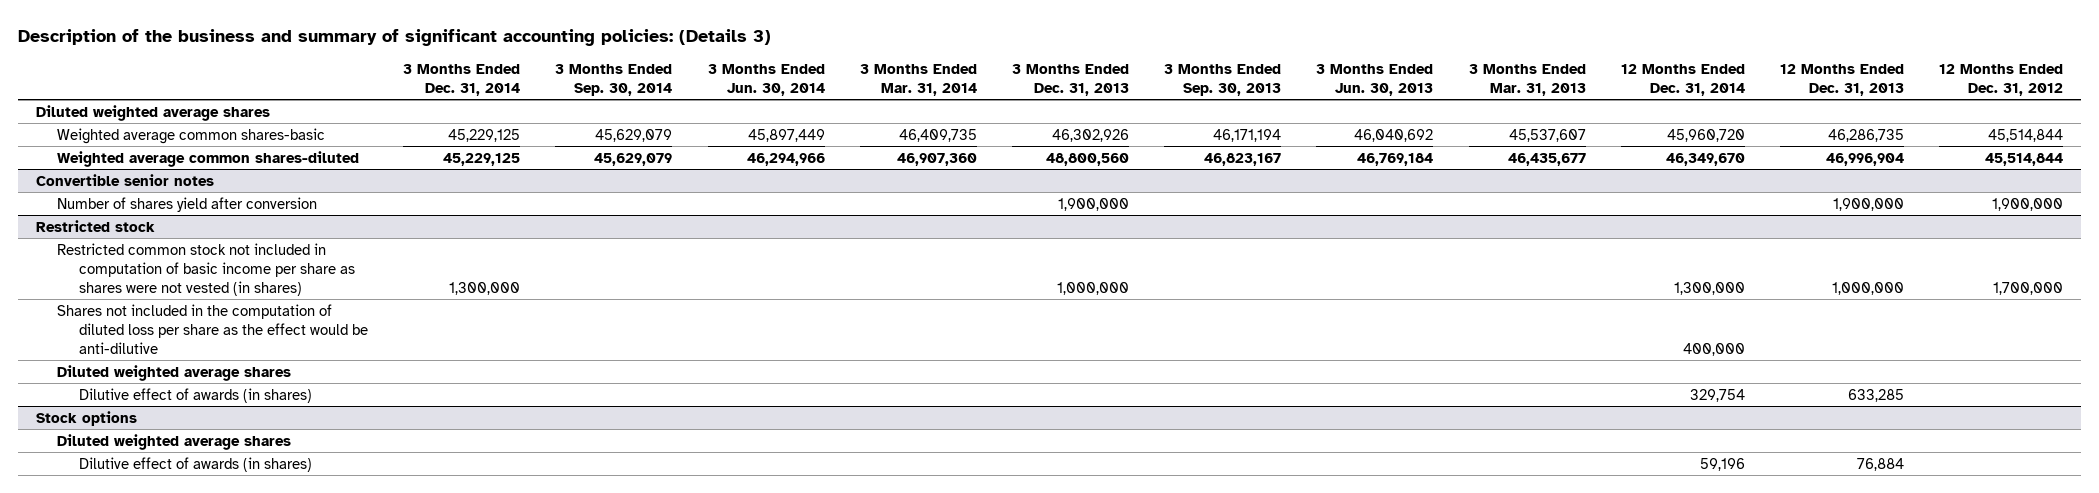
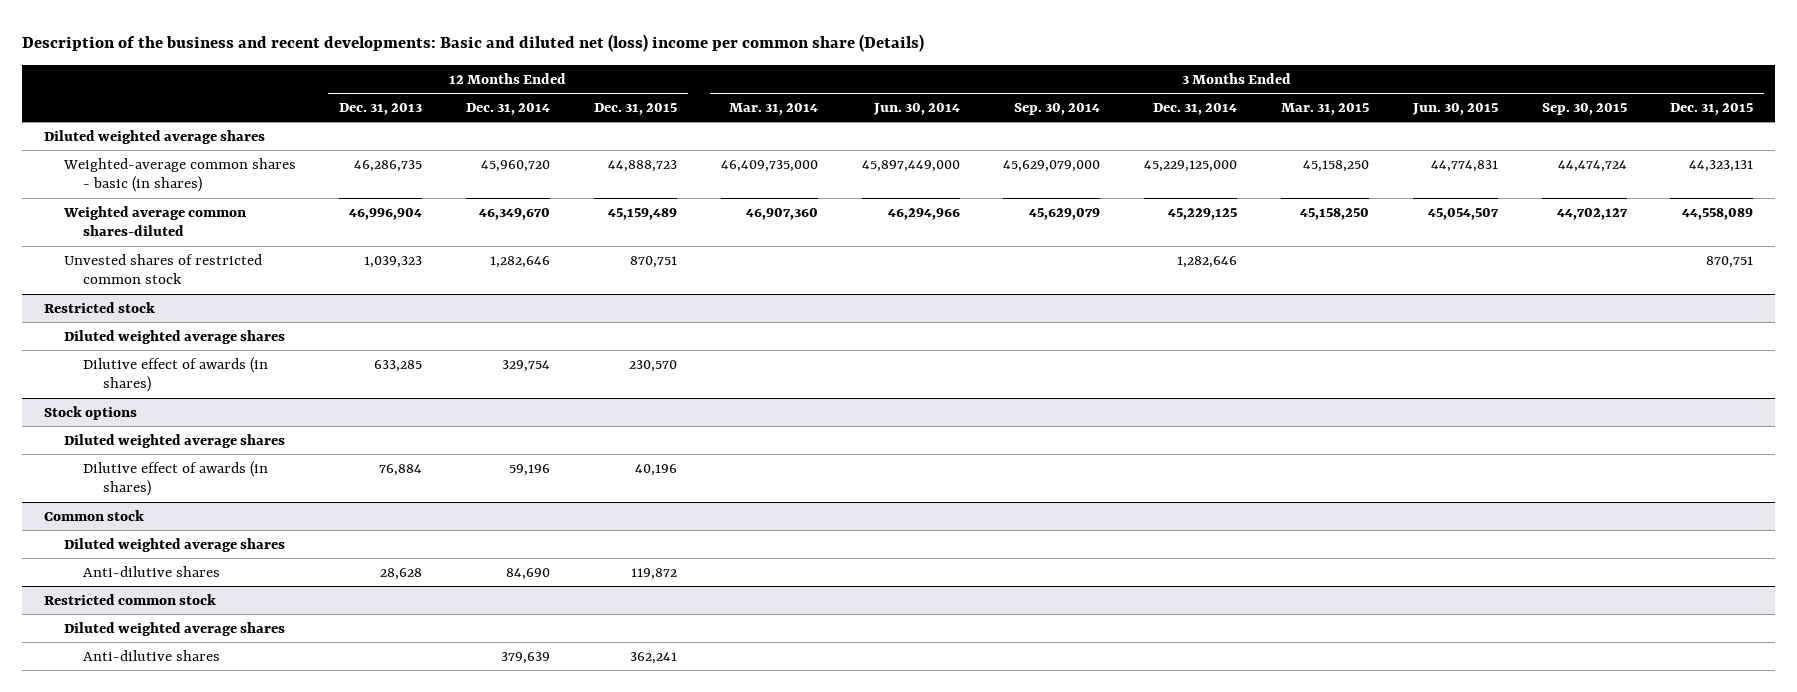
- Description of the business and summary of significant accounting policies: (Details 3)
+ Description of the business and recent developments: Basic and diluted net (loss) income per common share (Details)
- | 3 Months Ended Dec. 31, 2014 | 3 Months Ended Sep. 30, 2014 | 3 Months Ended Jun. 30, 2014 | 3 Months Ended Mar. 31, 2014 | 3 Months Ended Dec. 31, 2013 | 3 Months Ended Sep. 30, 2013 | 3 Months Ended Jun. 30, 2013 | 3 Months Ended Mar. 31, 2013 | 12 Months Ended Dec. 31, 2014 | 12 Months Ended Dec. 31, 2013 | 12 Months Ended Dec. 31, 2012
+ | 12 Months Ended Dec. 31, 2013 | 12 Months Ended Dec. 31, 2014 | 12 Months Ended Dec. 31, 2015 | 3 Months Ended Mar. 31, 2014 | 3 Months Ended Jun. 30, 2014 | 3 Months Ended Sep. 30, 2014 | 3 Months Ended Dec. 31, 2014 | 3 Months Ended Mar. 31, 2015 | 3 Months Ended Jun. 30, 2015 | 3 Months Ended Sep. 30, 2015 | 3 Months Ended Dec. 31, 2015
- Weighted average common shares-basic | 45,229,125 | 45,629,079 | 45,897,449 | 46,409,735 | 46,302,926 | 46,171,194 | 46,040,692 | 45,537,607 | 45,960,720 | 46,286,735 | 45,514,844
+ Weighted-average common shares - basic (in shares) | 46,286,735 | 45,960,720 | 44,888,723 | 46,409,735,000 | 45,897,449,000 | 45,629,079,000 | 45,229,125,000 | 45,158,250 | 44,774,831 | 44,474,724 | 44,323,131
- Convertible senior notes
- Number of shares yield after conversion | | | | | 1,900,000 | | | | | 1,900,000 | 1,900,000
+ Unvested shares of restricted common stock | 1,039,323 | 1,282,646 | 870,751 | | | | 1,282,646 | | | | 870,751
@ Restricted stock
- Restricted common stock not included in computation of basic income per share as shares were not vested (in shares) | 1,300,000 | | | | 1,000,000 | | | | 1,300,000 | 1,000,000 | 1,700,000
- Shares not included in the computation of diluted loss per share as the effect would be anti-dilutive | | | | | | | | | 400,000 | |
+ Common stock
+ Diluted weighted average shares
+ Anti-dilutive shares | 28,628 | 84,690 | 119,872 | | | | | | | |
+ Restricted common stock
+ Diluted weighted average shares
+ Anti-dilutive shares | | 379,639 | 362,241 | | | | | | | |

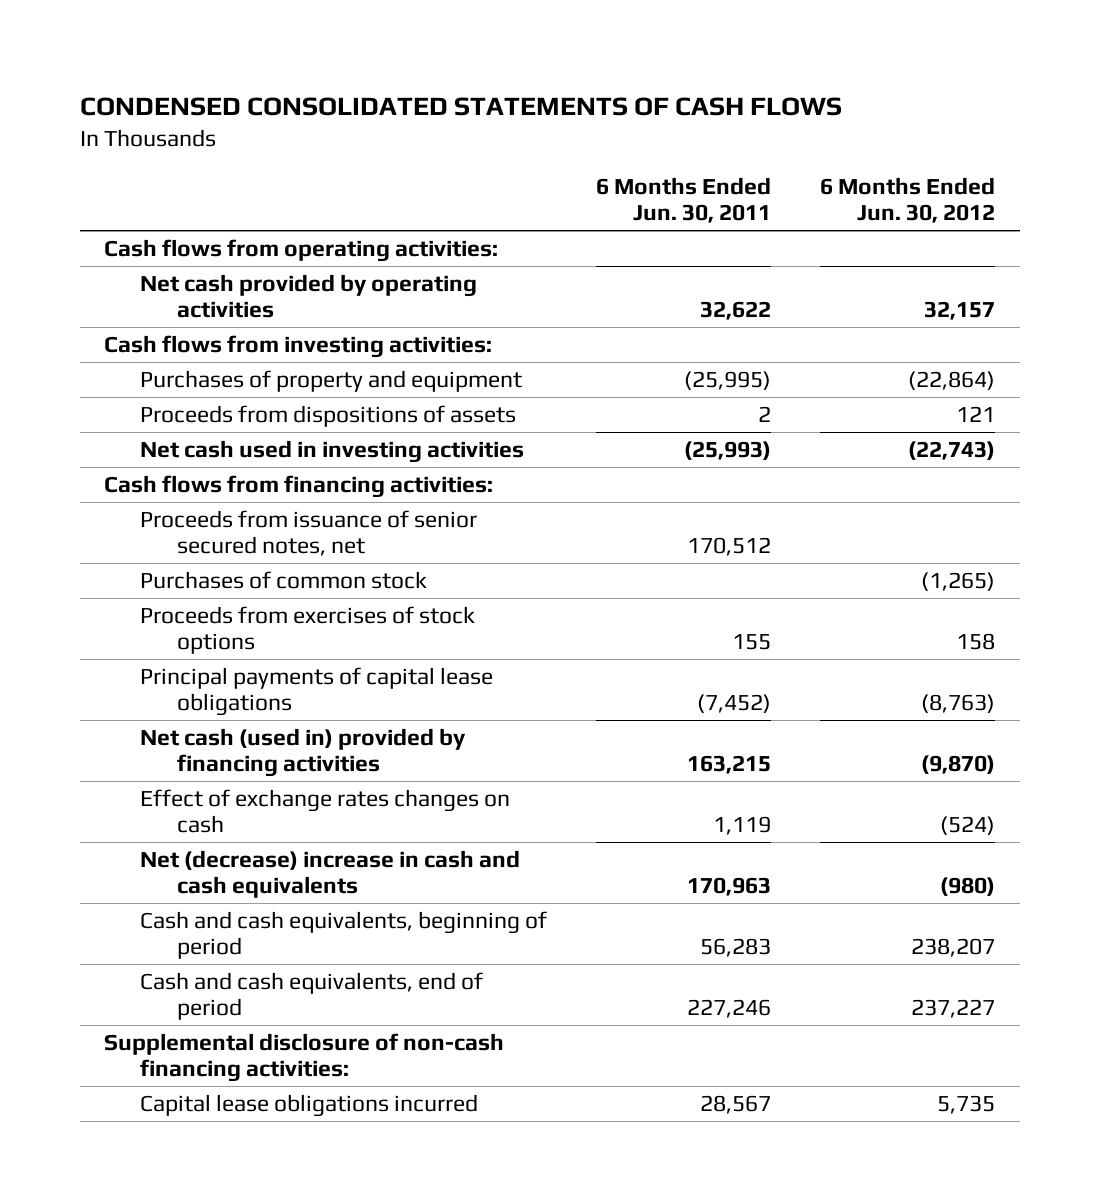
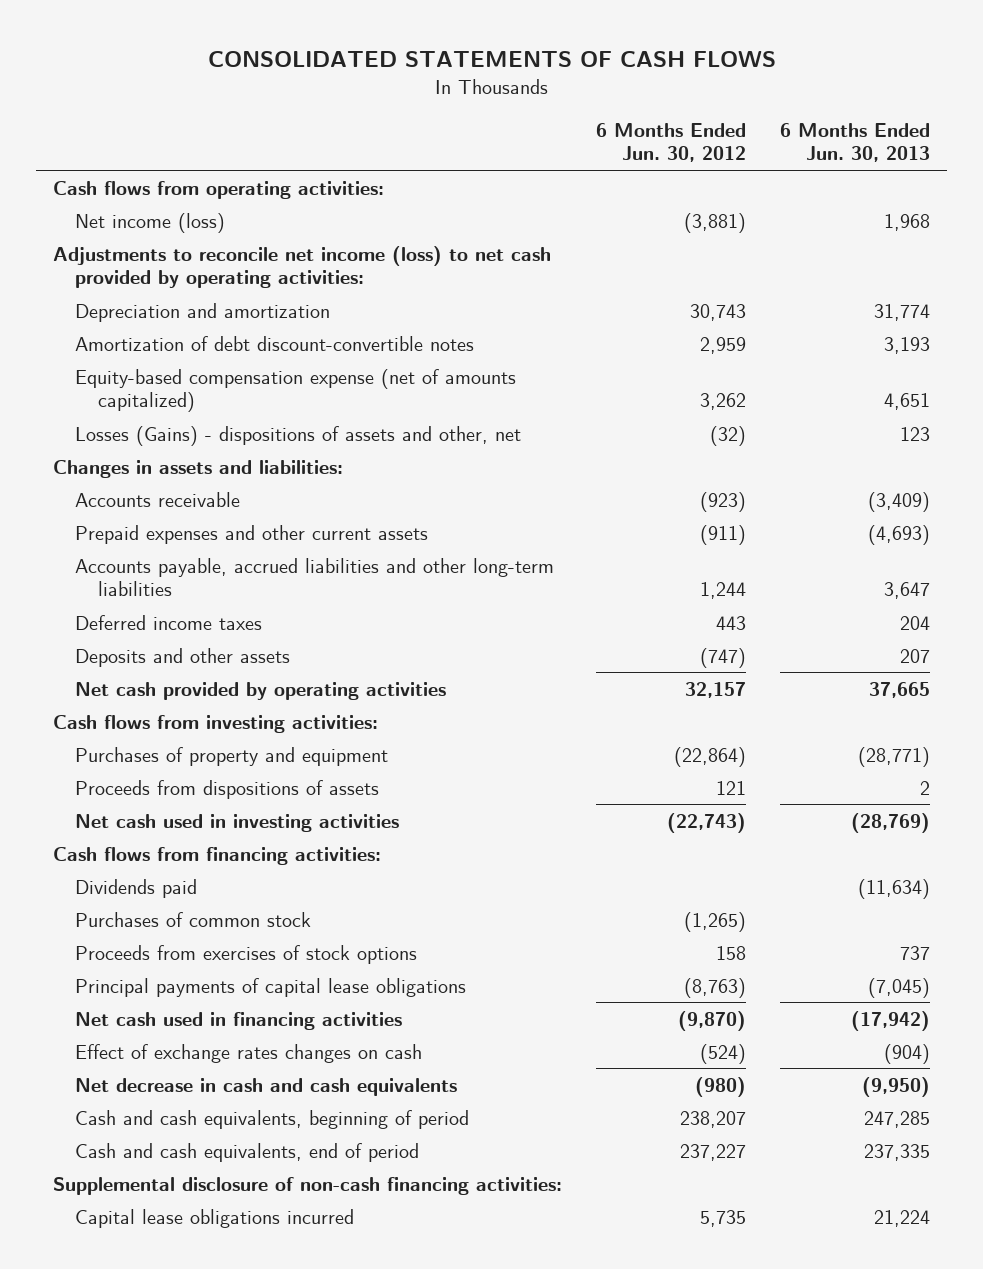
- CONDENSED CONSOLIDATED STATEMENTS OF CASH FLOWS
+ CONSOLIDATED STATEMENTS OF CASH FLOWS
- | 6 Months Ended Jun. 30, 2011 | 6 Months Ended Jun. 30, 2012
+ | 6 Months Ended Jun. 30, 2012 | 6 Months Ended Jun. 30, 2013
+ Net income (loss) | (3,881) | 1,968
+ Adjustments to reconcile net income (loss) to net cash provided by operating activities:
+ Depreciation and amortization | 30,743 | 31,774
+ Amortization of debt discount-convertible notes | 2,959 | 3,193
+ Equity-based compensation expense (net of amounts capitalized) | 3,262 | 4,651
+ Losses (Gains) - dispositions of assets and other, net | (32) | 123
+ Changes in assets and liabilities:
+ Accounts receivable | (923) | (3,409)
+ Prepaid expenses and other current assets | (911) | (4,693)
+ Accounts payable, accrued liabilities and other long-term liabilities | 1,244 | 3,647
+ Deferred income taxes | 443 | 204
+ Deposits and other assets | (747) | 207
- Proceeds from issuance of senior secured notes, net | 170,512 |
+ Dividends paid | | (11,634)
- Net cash (used in) provided by financing activities | 163,215 | (9,870)
+ Net cash used in financing activities | (9,870) | (17,942)
- Net (decrease) increase in cash and cash equivalents | 170,963 | (980)
+ Net decrease in cash and cash equivalents | (980) | (9,950)

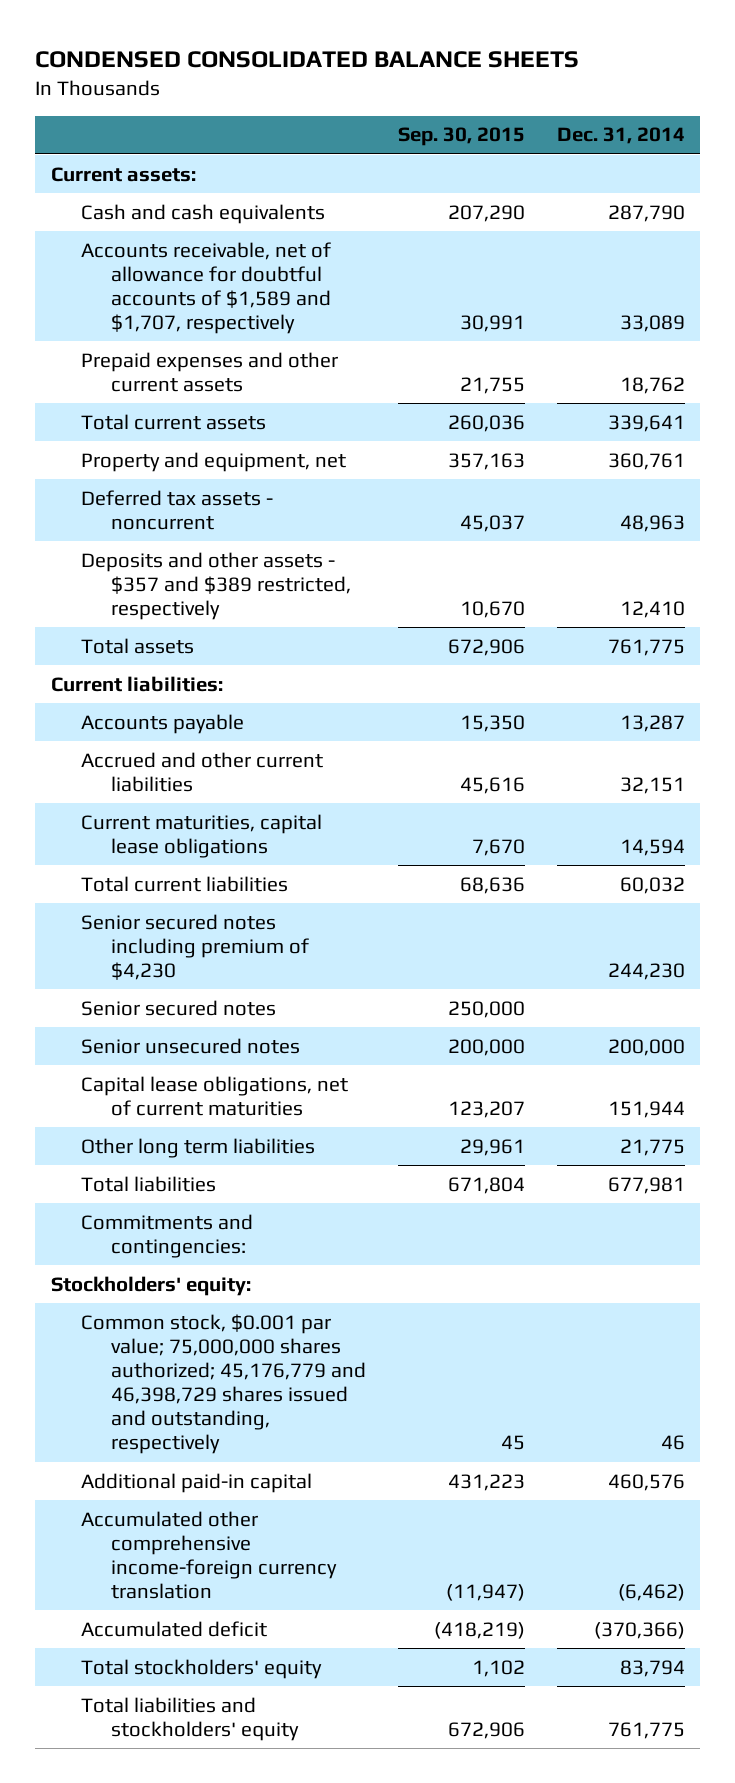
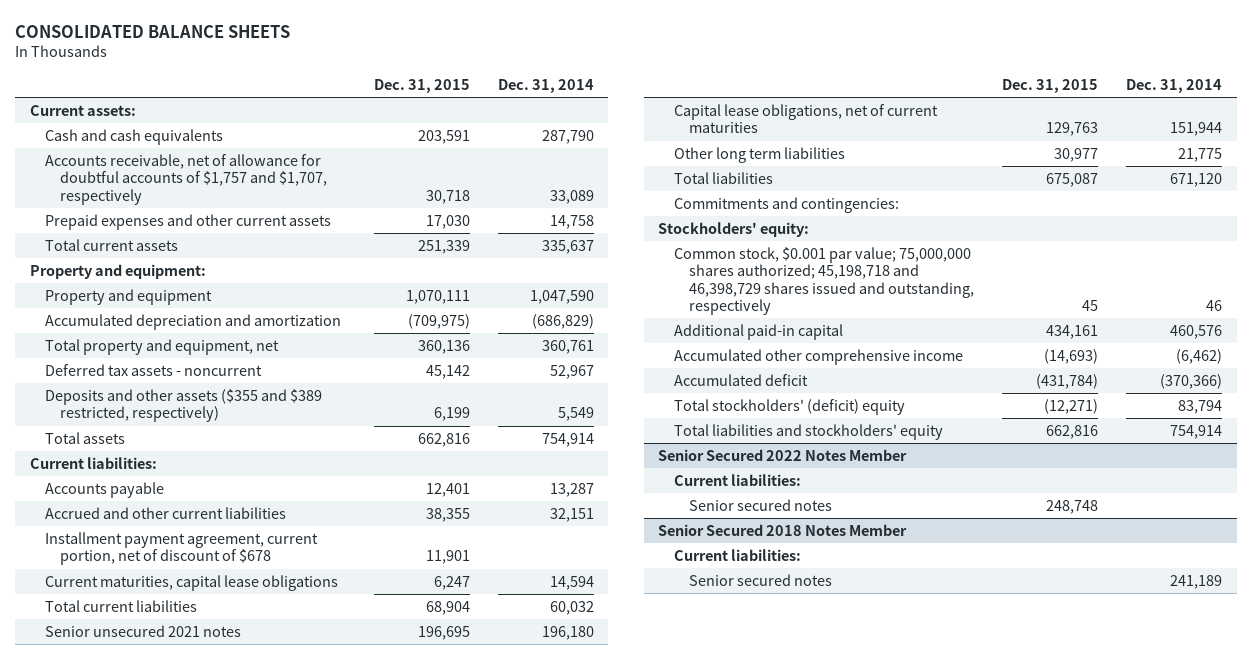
- CONDENSED CONSOLIDATED BALANCE SHEETS
+ CONSOLIDATED BALANCE SHEETS
- | Sep. 30, 2015 | Dec. 31, 2014
+ | Dec. 31, 2015 | Dec. 31, 2014
- Accounts receivable, net of allowance for doubtful accounts of $1,589 and $1,707, respectively | 30,991 | 33,089
- Prepaid expenses and other current assets | 21,755 | 18,762
- Total current assets | 260,036 | 339,641
- Property and equipment, net | 357,163 | 360,761
- Deferred tax assets - noncurrent | 45,037 | 48,963
- Deposits and other assets - $357 and $389 restricted, respectively | 10,670 | 12,410
- Total assets | 672,906 | 761,775
+ Accounts receivable, net of allowance for doubtful accounts of $1,757 and $1,707, respectively | 30,718 | 33,089
+ Prepaid expenses and other current assets | 17,030 | 14,758
+ Total current assets | 251,339 | 335,637
+ Property and equipment:
+ Property and equipment | 1,070,111 | 1,047,590
+ Accumulated depreciation and amortization | (709,975) | (686,829)
+ Total property and equipment, net | 360,136 | 360,761
+ Deferred tax assets - noncurrent | 45,142 | 52,967
+ Deposits and other assets ($355 and $389 restricted, respectively) | 6,199 | 5,549
+ Total assets | 662,816 | 754,914
+ Installment payment agreement, current portion, net of discount of $678 | 11,901 |
- Senior secured notes including premium of $4,230 | | 244,230
- Senior secured notes | 250,000 |
- Senior unsecured notes | 200,000 | 200,000
+ Senior unsecured 2021 notes | 196,695 | 196,180
- Total liabilities | 671,804 | 677,981
+ Total liabilities | 675,087 | 671,120
- Common stock, $0.001 par value; 75,000,000 shares authorized; 45,176,779 and 46,398,729 shares issued and outstanding, respectively | 45 | 46
+ Common stock, $0.001 par value; 75,000,000 shares authorized; 45,198,718 and 46,398,729 shares issued and outstanding, respectively | 45 | 46
- Accumulated other comprehensive income-foreign currency translation | (11,947) | (6,462)
+ Accumulated other comprehensive income | (14,693) | (6,462)
- Total stockholders' equity | 1,102 | 83,794
- Total liabilities and stockholders' equity | 672,906 | 761,775
+ Total stockholders' (deficit) equity | (12,271) | 83,794
+ Total liabilities and stockholders' equity | 662,816 | 754,914
+ Senior Secured 2022 Notes Member
+ Current liabilities:
+ Senior secured notes | 248,748 |
+ Senior Secured 2018 Notes Member
+ Current liabilities:
+ Senior secured notes | | 241,189

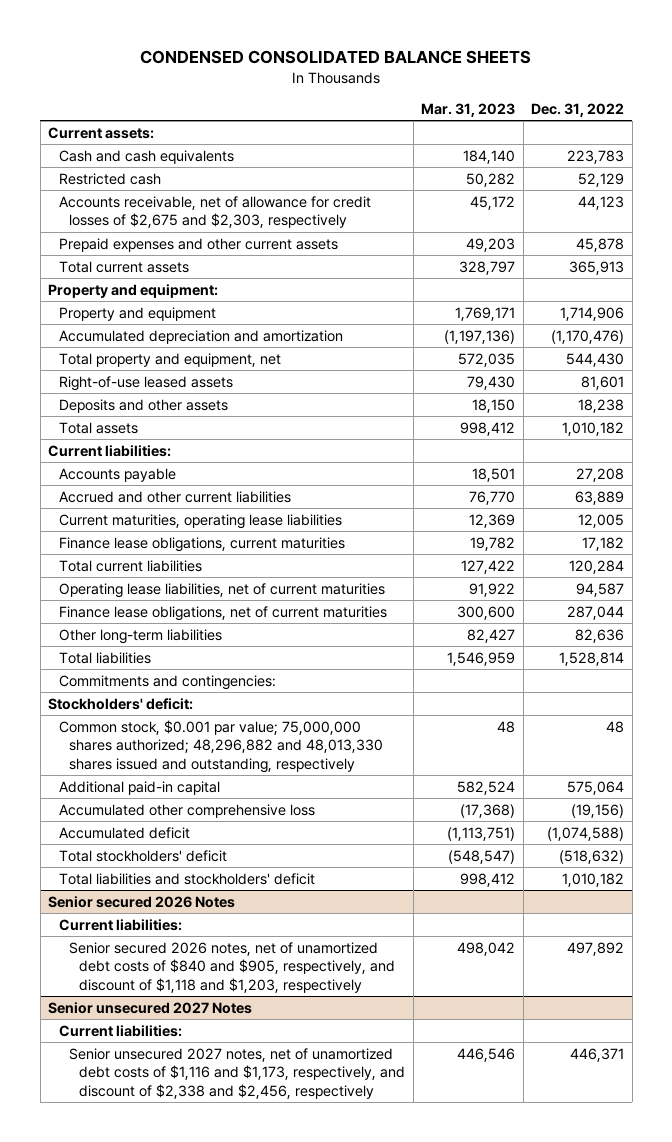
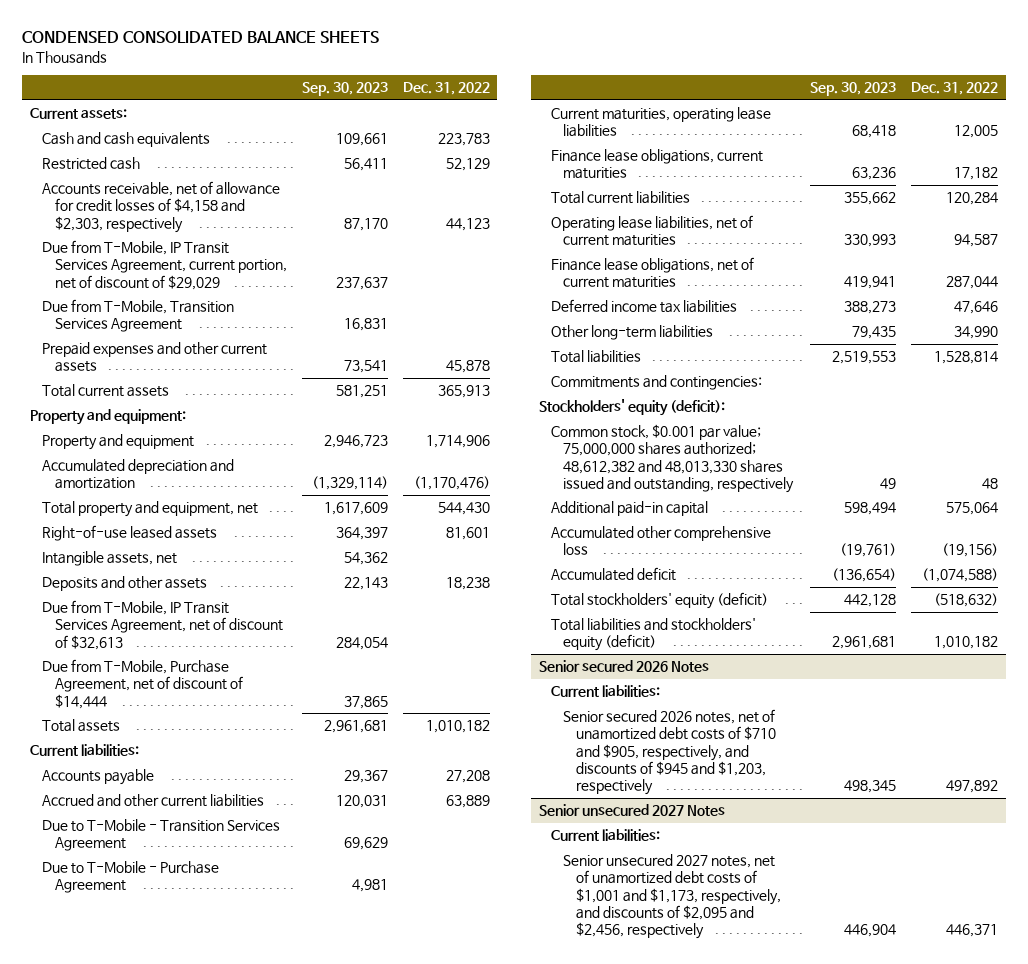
- | Mar. 31, 2023 | Dec. 31, 2022
+ | Sep. 30, 2023 | Dec. 31, 2022
- Accounts receivable, net of allowance for credit losses of $2,675 and $2,303, respectively | 45,172 | 44,123
+ Accounts receivable, net of allowance for credit losses of $4,158 and $2,303, respectively | 87,170 | 44,123
+ Due from T-Mobile, IP Transit Services Agreement, current portion, net of discount of $29,029 | 237,637 |
+ Due from T-Mobile, Transition Services Agreement | 16,831 |
+ Intangible assets, net | 54,362 |
+ Due from T-Mobile, IP Transit Services Agreement, net of discount of $32,613 | 284,054 |
+ Due from T-Mobile, Purchase Agreement, net of discount of $14,444 | 37,865 |
+ Due to T-Mobile - Transition Services Agreement | 69,629 |
+ Due to T-Mobile - Purchase Agreement | 4,981 |
- Other long-term liabilities | 82,427 | 82,636
+ Deferred income tax liabilities | 388,273 | 47,646
+ Other long-term liabilities | 79,435 | 34,990
- Stockholders' deficit:
- Common stock, $0.001 par value; 75,000,000 shares authorized; 48,296,882 and 48,013,330 shares issued and outstanding, respectively | 48 | 48
+ Stockholders' equity (deficit):
+ Common stock, $0.001 par value; 75,000,000 shares authorized; 48,612,382 and 48,013,330 shares issued and outstanding, respectively | 49 | 48
- Total stockholders' deficit | (548,547) | (518,632)
- Total liabilities and stockholders' deficit | 998,412 | 1,010,182
+ Total stockholders' equity (deficit) | 442,128 | (518,632)
+ Total liabilities and stockholders' equity (deficit) | 2,961,681 | 1,010,182
@ Senior secured 2026 Notes
- Senior secured 2026 notes, net of unamortized debt costs of $840 and $905, respectively, and discount of $1,118 and $1,203, respectively | 498,042 | 497,892
+ Senior secured 2026 notes, net of unamortized debt costs of $710 and $905, respectively, and discounts of $945 and $1,203, respectively | 498,345 | 497,892
@ Senior unsecured 2027 Notes
- Senior unsecured 2027 notes, net of unamortized debt costs of $1,116 and $1,173, respectively, and discount of $2,338 and $2,456, respectively | 446,546 | 446,371
+ Senior unsecured 2027 notes, net of unamortized debt costs of $1,001 and $1,173, respectively, and discounts of $2,095 and $2,456, respectively | 446,904 | 446,371

